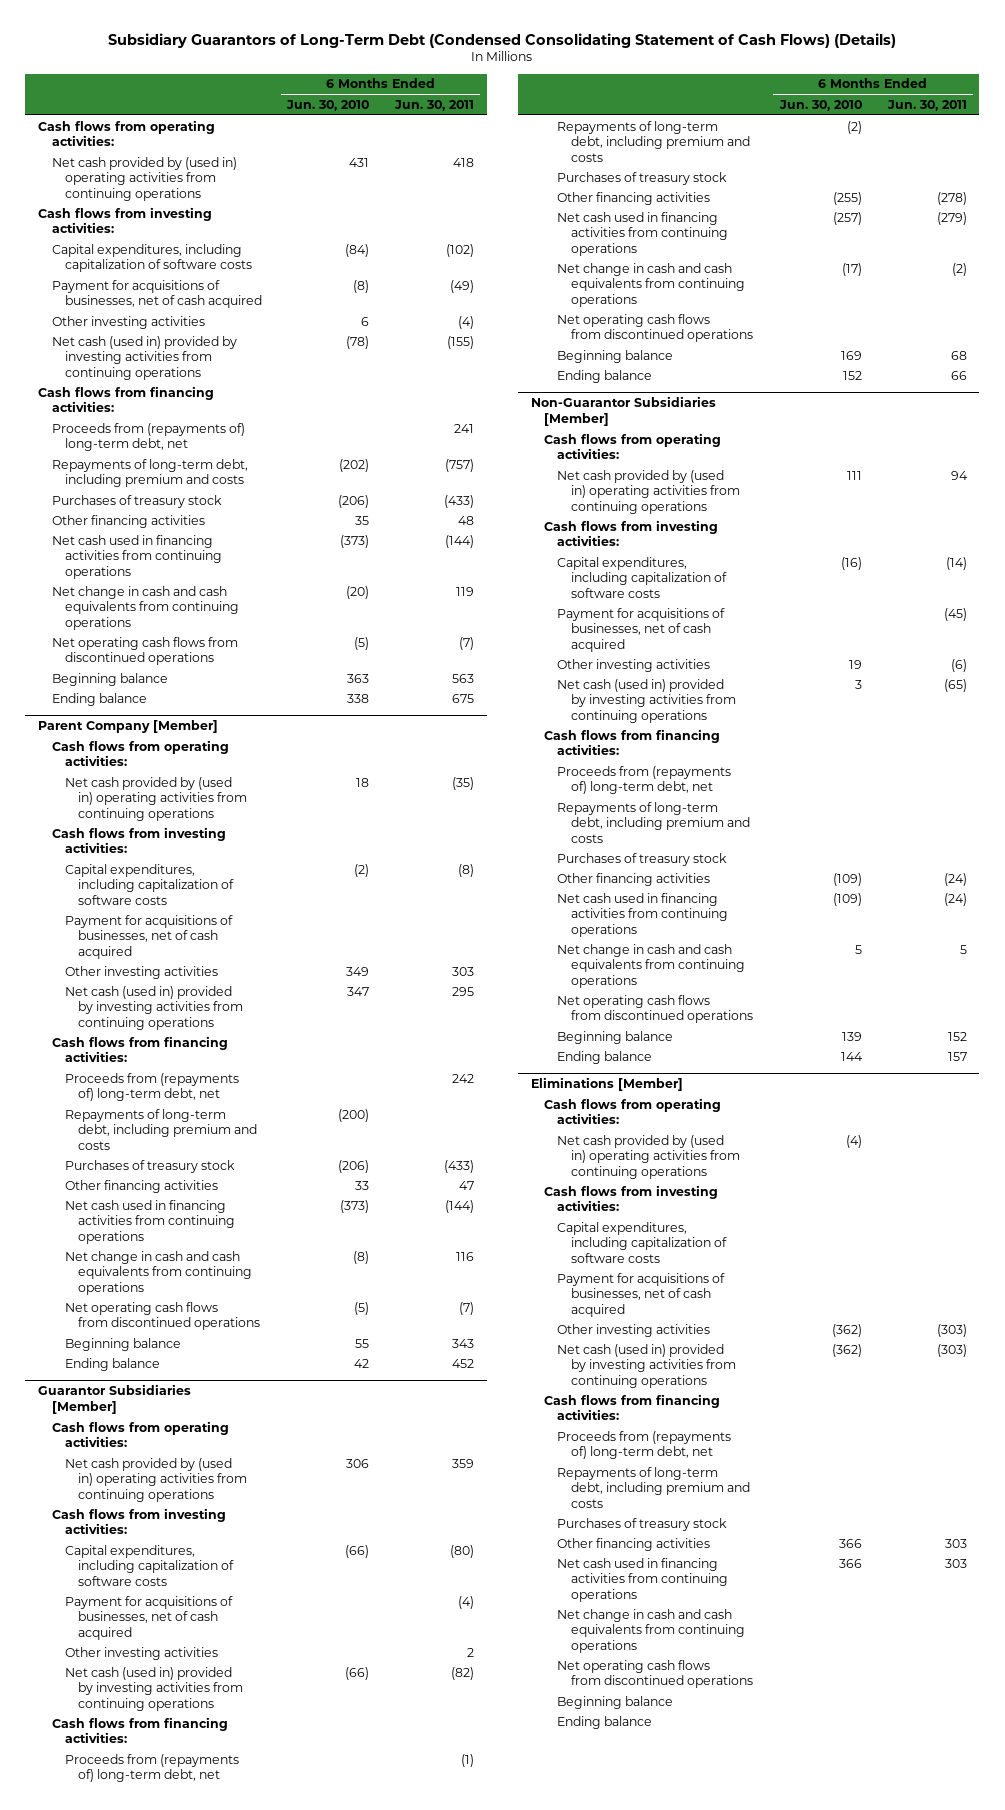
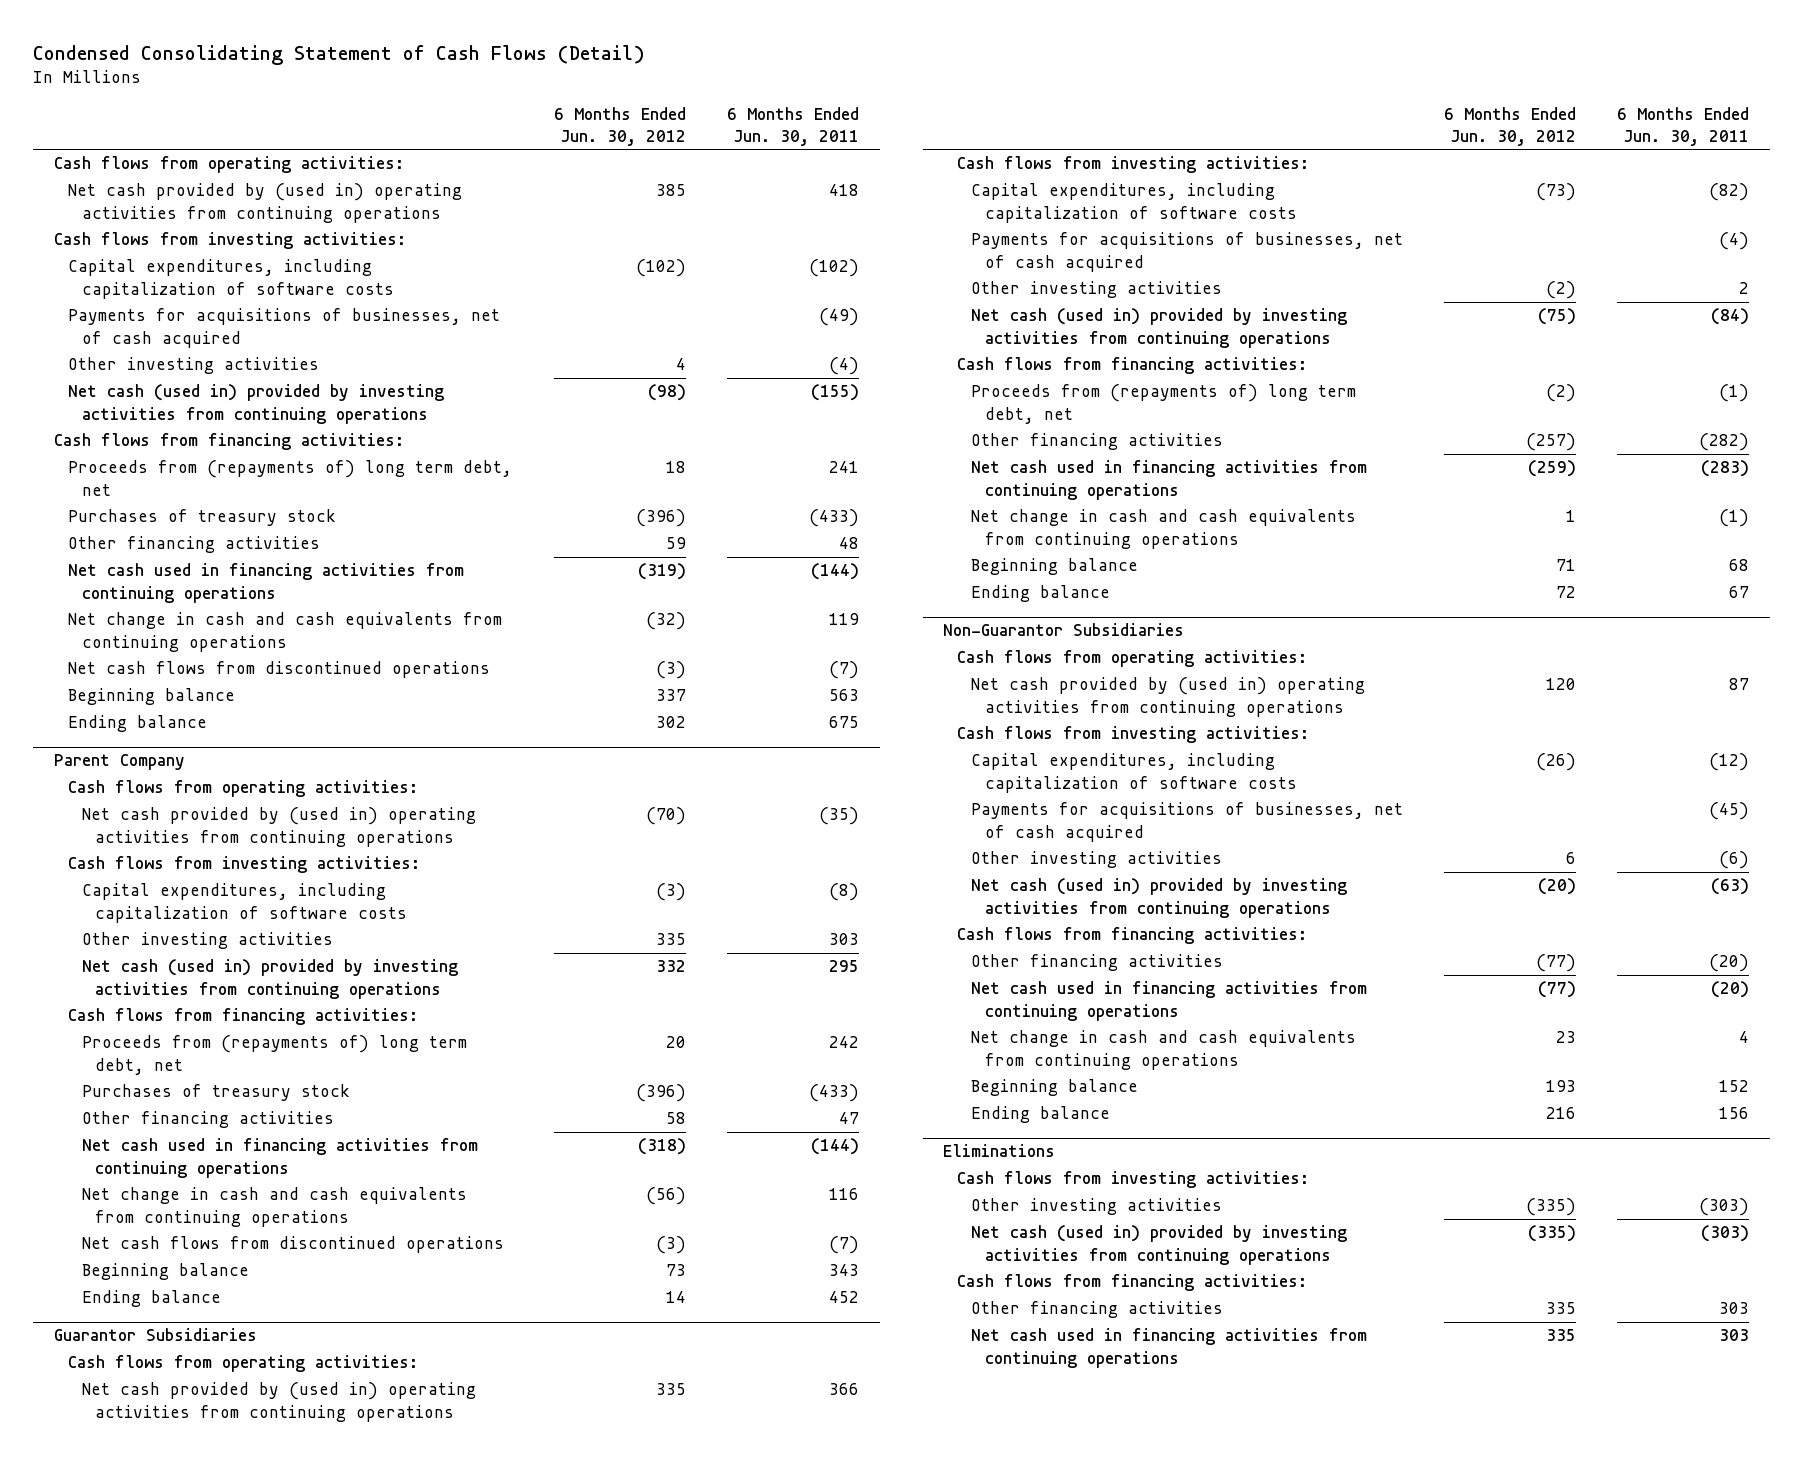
- Subsidiary Guarantors of Long-Term Debt (Condensed Consolidating Statement of Cash Flows) (Details)
+ Condensed Consolidating Statement of Cash Flows (Detail)
- | 6 Months Ended Jun. 30, 2010 | 6 Months Ended Jun. 30, 2011
+ | 6 Months Ended Jun. 30, 2012 | 6 Months Ended Jun. 30, 2011
- Payment for acquisitions of businesses, net of cash acquired | (8) | (49)
+ Payments for acquisitions of businesses, net of cash acquired | | (49)
- Proceeds from (repayments of) long-term debt, net | | 241
- Repayments of long-term debt, including premium and costs | (202) | (757)
+ Proceeds from (repayments of) long term debt, net | 18 | 241
- Net operating cash flows from discontinued operations | (5) | (7)
+ Net cash flows from discontinued operations | (3) | (7)
- Parent Company [Member]
+ Parent Company
- Payment for acquisitions of businesses, net of cash acquired
- Proceeds from (repayments of) long-term debt, net | | 242
- Repayments of long-term debt, including premium and costs | (200) |
+ Proceeds from (repayments of) long term debt, net | 20 | 242
- Net operating cash flows from discontinued operations | (5) | (7)
+ Net cash flows from discontinued operations | (3) | (7)
- Guarantor Subsidiaries [Member]
+ Guarantor Subsidiaries
- Net cash provided by (used in) operating activities from continuing operations | 306 | 359
+ Net cash provided by (used in) operating activities from continuing operations | 335 | 366
- Capital expenditures, including capitalization of software costs | (66) | (80)
- Payment for acquisitions of businesses, net of cash acquired | | (4)
+ Capital expenditures, including capitalization of software costs | (73) | (82)
+ Payments for acquisitions of businesses, net of cash acquired | | (4)
- Net cash (used in) provided by investing activities from continuing operations | (66) | (82)
+ Net cash (used in) provided by investing activities from continuing operations | (75) | (84)
- Proceeds from (repayments of) long-term debt, net | | (1)
- Repayments of long-term debt, including premium and costs | (2) |
- Purchases of treasury stock
- Other financing activities | (255) | (278)
- Net cash used in financing activities from continuing operations | (257) | (279)
- Net change in cash and cash equivalents from continuing operations | (17) | (2)
- Net operating cash flows from discontinued operations
+ Proceeds from (repayments of) long term debt, net | (2) | (1)
+ Other financing activities | (257) | (282)
+ Net cash used in financing activities from continuing operations | (259) | (283)
+ Net change in cash and cash equivalents from continuing operations | 1 | (1)
- Ending balance | 152 | 66
- Non-Guarantor Subsidiaries [Member]
+ Ending balance | 72 | 67
+ Non-Guarantor Subsidiaries
- Net cash provided by (used in) operating activities from continuing operations | 111 | 94
+ Net cash provided by (used in) operating activities from continuing operations | 120 | 87
- Capital expenditures, including capitalization of software costs | (16) | (14)
- Payment for acquisitions of businesses, net of cash acquired | | (45)
+ Capital expenditures, including capitalization of software costs | (26) | (12)
+ Payments for acquisitions of businesses, net of cash acquired | | (45)
- Net cash (used in) provided by investing activities from continuing operations | 3 | (65)
+ Net cash (used in) provided by investing activities from continuing operations | (20) | (63)
- Proceeds from (repayments of) long-term debt, net
- Repayments of long-term debt, including premium and costs
- Purchases of treasury stock
- Other financing activities | (109) | (24)
- Net cash used in financing activities from continuing operations | (109) | (24)
- Net change in cash and cash equivalents from continuing operations | 5 | 5
- Net operating cash flows from discontinued operations
+ Other financing activities | (77) | (20)
+ Net cash used in financing activities from continuing operations | (77) | (20)
+ Net change in cash and cash equivalents from continuing operations | 23 | 4
- Ending balance | 144 | 157
- Eliminations [Member]
- Cash flows from operating activities:
- Net cash provided by (used in) operating activities from continuing operations | (4) |
+ Ending balance | 216 | 156
+ Eliminations
- Capital expenditures, including capitalization of software costs
- Payment for acquisitions of businesses, net of cash acquired
- Proceeds from (repayments of) long-term debt, net
- Repayments of long-term debt, including premium and costs
- Purchases of treasury stock
- Net change in cash and cash equivalents from continuing operations
- Net operating cash flows from discontinued operations
- Beginning balance
- Ending balance

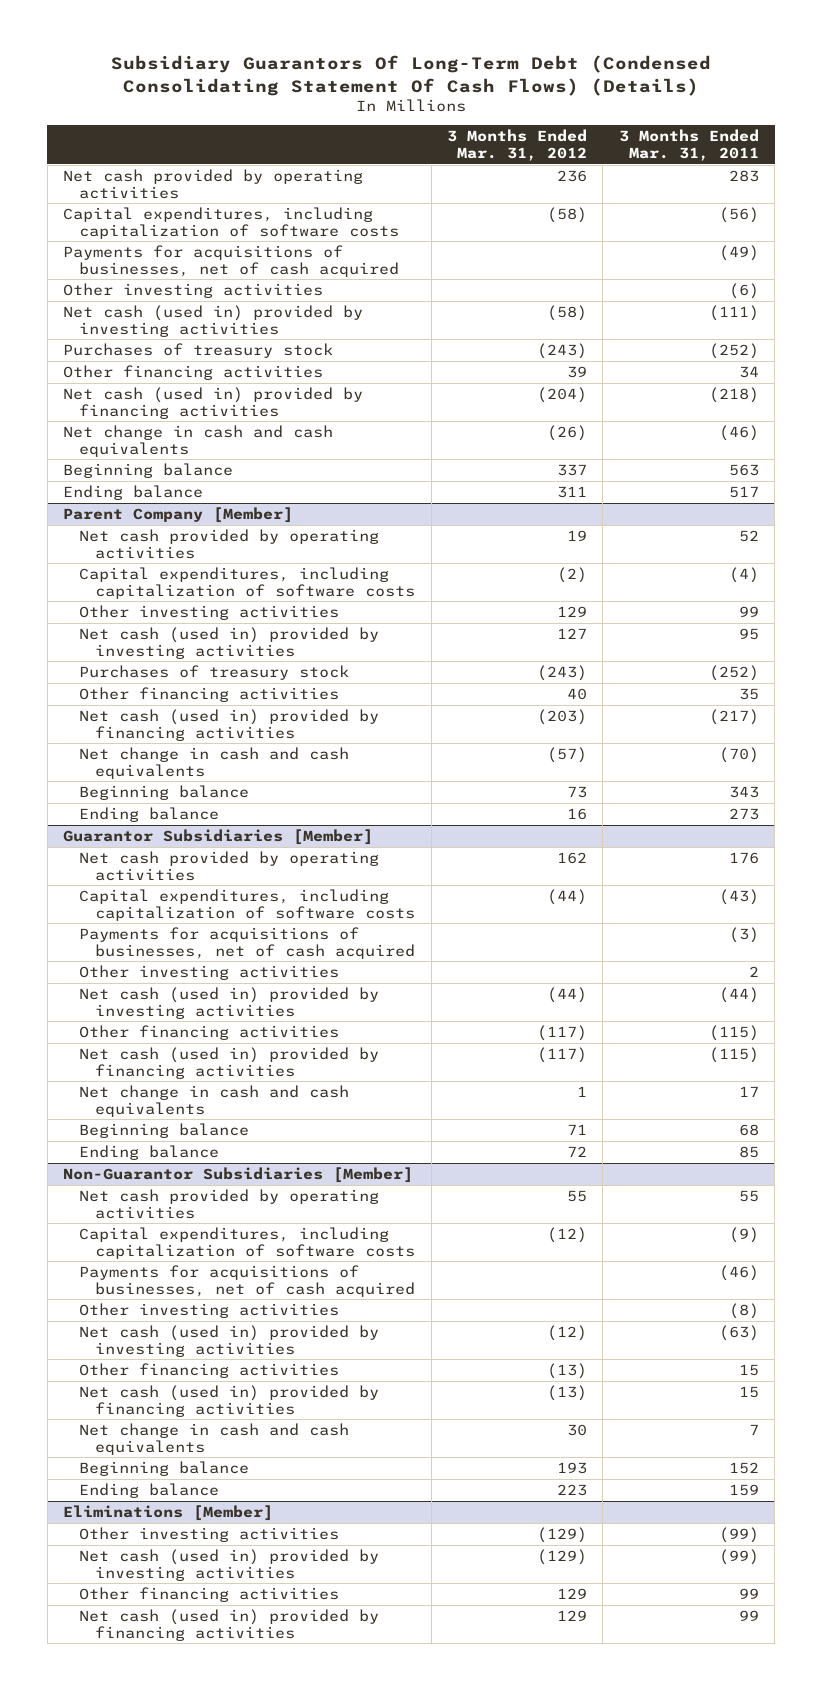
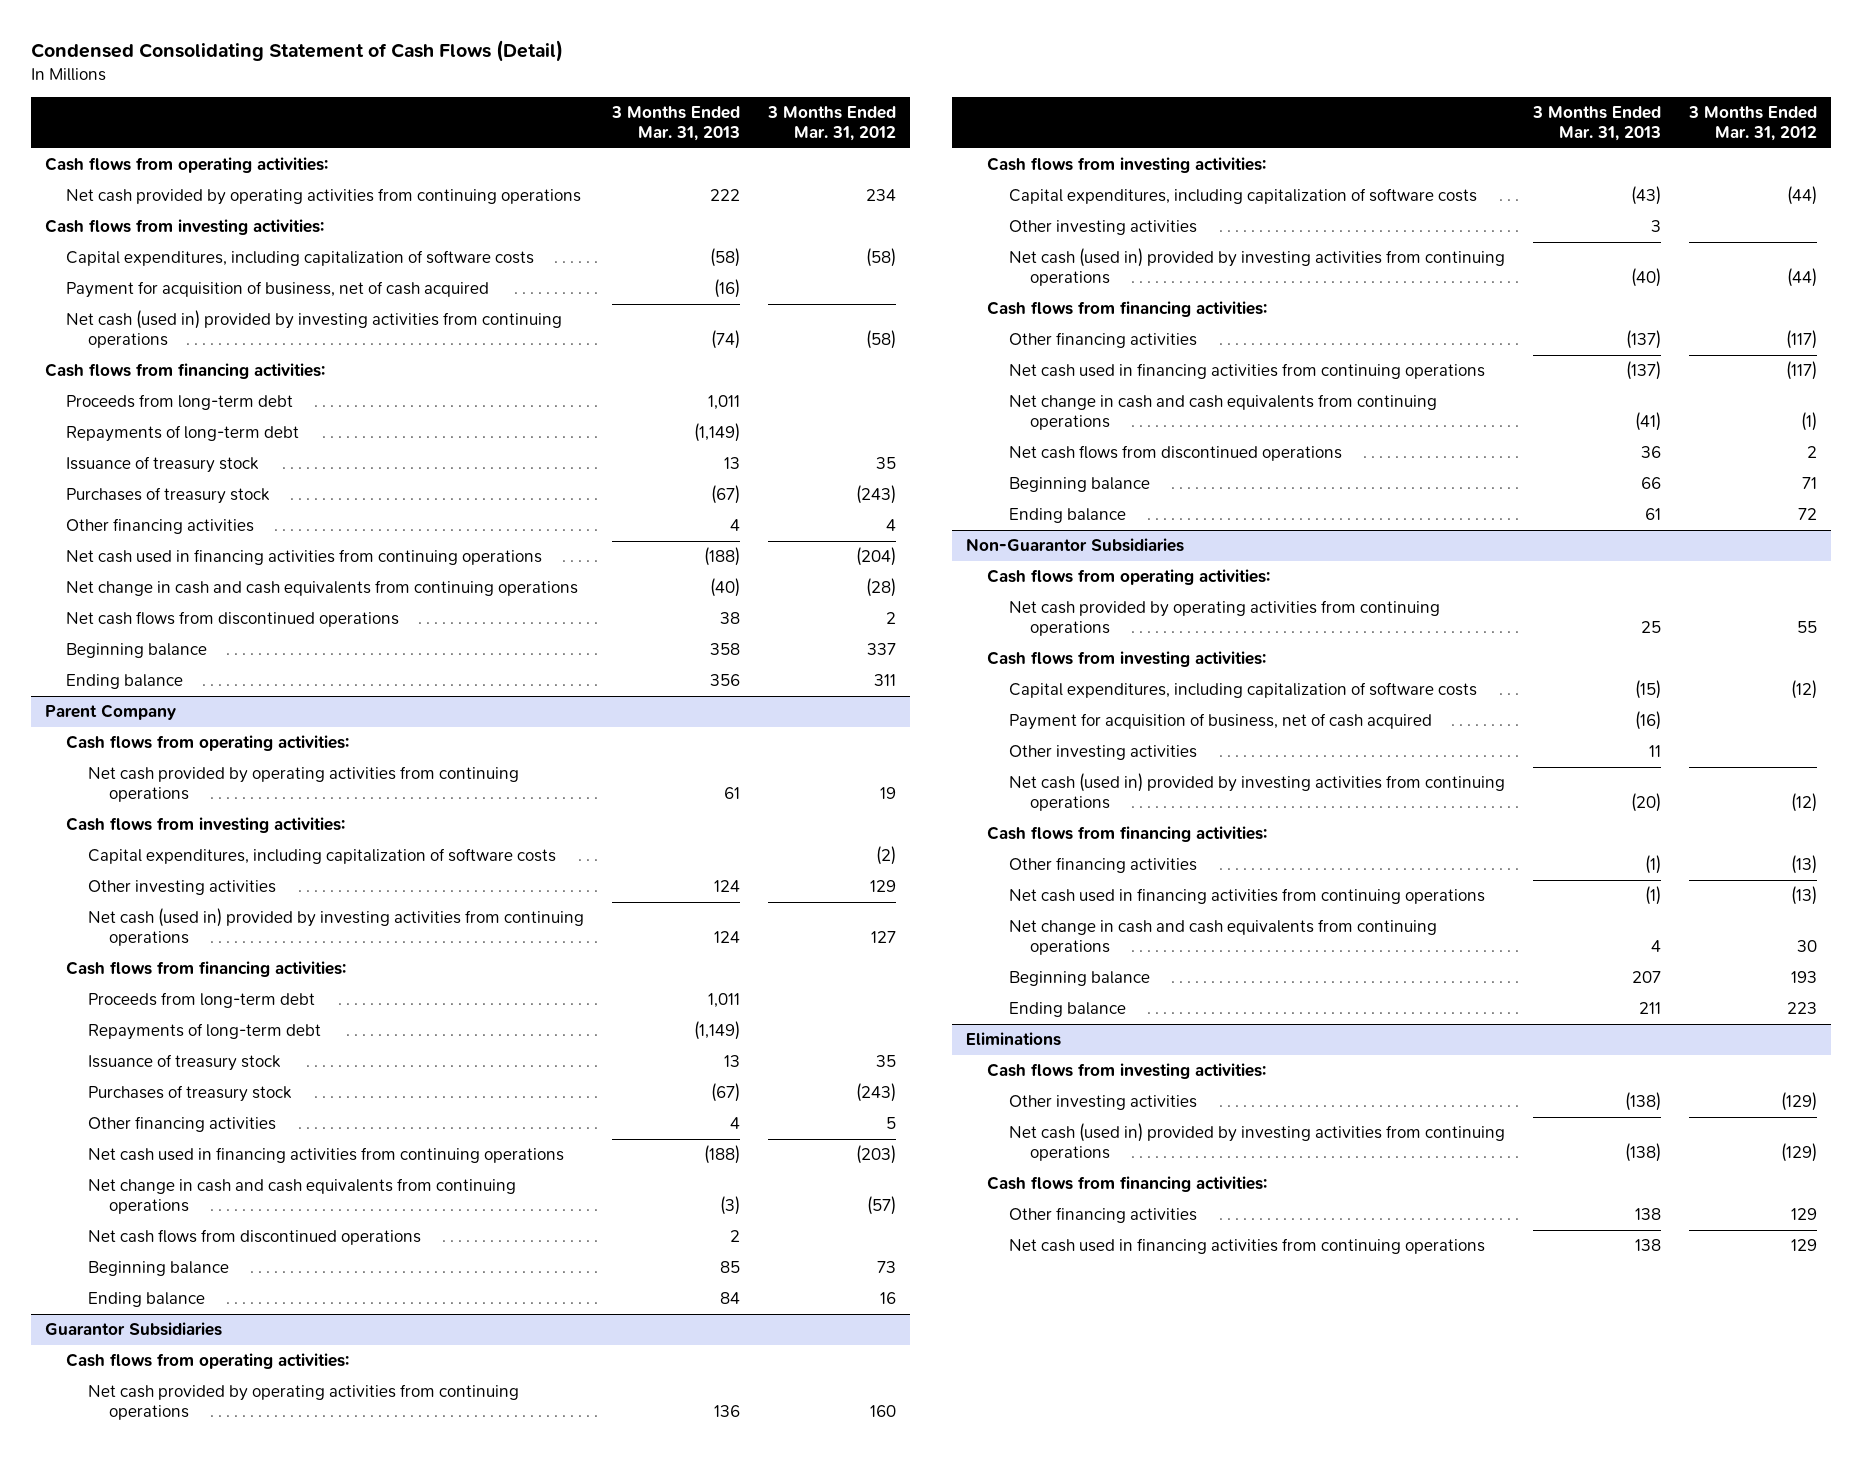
- Subsidiary Guarantors Of Long-Term Debt (Condensed Consolidating Statement Of Cash Flows) (Details)
+ Condensed Consolidating Statement of Cash Flows (Detail)
- | 3 Months Ended Mar. 31, 2012 | 3 Months Ended Mar. 31, 2011
+ | 3 Months Ended Mar. 31, 2013 | 3 Months Ended Mar. 31, 2012
- Net cash provided by operating activities | 236 | 283
+ Cash flows from operating activities:
+ Net cash provided by operating activities from continuing operations | 222 | 234
+ Cash flows from investing activities:
- Payments for acquisitions of businesses, net of cash acquired | | (49)
- Other investing activities | | (6)
- Net cash (used in) provided by investing activities | (58) | (111)
+ Payment for acquisition of business, net of cash acquired | (16) |
+ Net cash (used in) provided by investing activities from continuing operations | (74) | (58)
+ Cash flows from financing activities:
+ Proceeds from long-term debt | 1,011 |
+ Repayments of long-term debt | (1,149) |
+ Issuance of treasury stock | 13 | 35
- Other financing activities | 39 | 34
- Net cash (used in) provided by financing activities | (204) | (218)
- Net change in cash and cash equivalents | (26) | (46)
+ Other financing activities | 4 | 4
+ Net cash used in financing activities from continuing operations | (188) | (204)
+ Net change in cash and cash equivalents from continuing operations | (40) | (28)
+ Net cash flows from discontinued operations | 38 | 2
- Parent Company [Member]
- Net cash provided by operating activities | 19 | 52
+ Parent Company
+ Cash flows from operating activities:
+ Net cash provided by operating activities from continuing operations | 61 | 19
+ Cash flows from investing activities:
- Net cash (used in) provided by investing activities | 127 | 95
+ Net cash (used in) provided by investing activities from continuing operations | 124 | 127
+ Cash flows from financing activities:
+ Proceeds from long-term debt | 1,011 |
+ Repayments of long-term debt | (1,149) |
+ Issuance of treasury stock | 13 | 35
- Other financing activities | 40 | 35
- Net cash (used in) provided by financing activities | (203) | (217)
- Net change in cash and cash equivalents | (57) | (70)
+ Other financing activities | 4 | 5
+ Net cash used in financing activities from continuing operations | (188) | (203)
+ Net change in cash and cash equivalents from continuing operations | (3) | (57)
+ Net cash flows from discontinued operations | 2 |
- Guarantor Subsidiaries [Member]
- Net cash provided by operating activities | 162 | 176
+ Guarantor Subsidiaries
+ Cash flows from operating activities:
+ Net cash provided by operating activities from continuing operations | 136 | 160
+ Cash flows from investing activities:
- Payments for acquisitions of businesses, net of cash acquired | | (3)
- Net cash (used in) provided by investing activities | (44) | (44)
+ Net cash (used in) provided by investing activities from continuing operations | (40) | (44)
+ Cash flows from financing activities:
- Net cash (used in) provided by financing activities | (117) | (115)
- Net change in cash and cash equivalents | 1 | 17
+ Net cash used in financing activities from continuing operations | (137) | (117)
+ Net change in cash and cash equivalents from continuing operations | (41) | (1)
+ Net cash flows from discontinued operations | 36 | 2
- Non-Guarantor Subsidiaries [Member]
- Net cash provided by operating activities | 55 | 55
+ Non-Guarantor Subsidiaries
+ Cash flows from operating activities:
+ Net cash provided by operating activities from continuing operations | 25 | 55
+ Cash flows from investing activities:
- Payments for acquisitions of businesses, net of cash acquired | | (46)
+ Payment for acquisition of business, net of cash acquired | (16) |
- Net cash (used in) provided by investing activities | (12) | (63)
+ Net cash (used in) provided by investing activities from continuing operations | (20) | (12)
+ Cash flows from financing activities:
- Net cash (used in) provided by financing activities | (13) | 15
- Net change in cash and cash equivalents | 30 | 7
+ Net cash used in financing activities from continuing operations | (1) | (13)
+ Net change in cash and cash equivalents from continuing operations | 4 | 30
- Eliminations [Member]
+ Eliminations
+ Cash flows from investing activities:
- Net cash (used in) provided by investing activities | (129) | (99)
+ Net cash (used in) provided by investing activities from continuing operations | (138) | (129)
+ Cash flows from financing activities:
- Net cash (used in) provided by financing activities | 129 | 99
+ Net cash used in financing activities from continuing operations | 138 | 129

